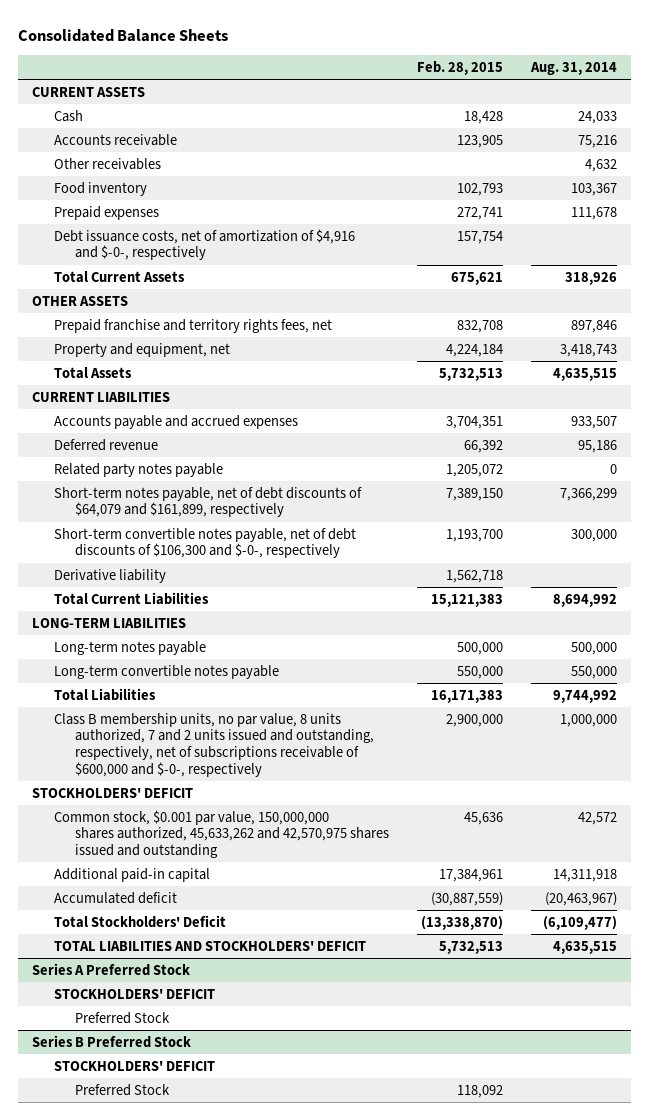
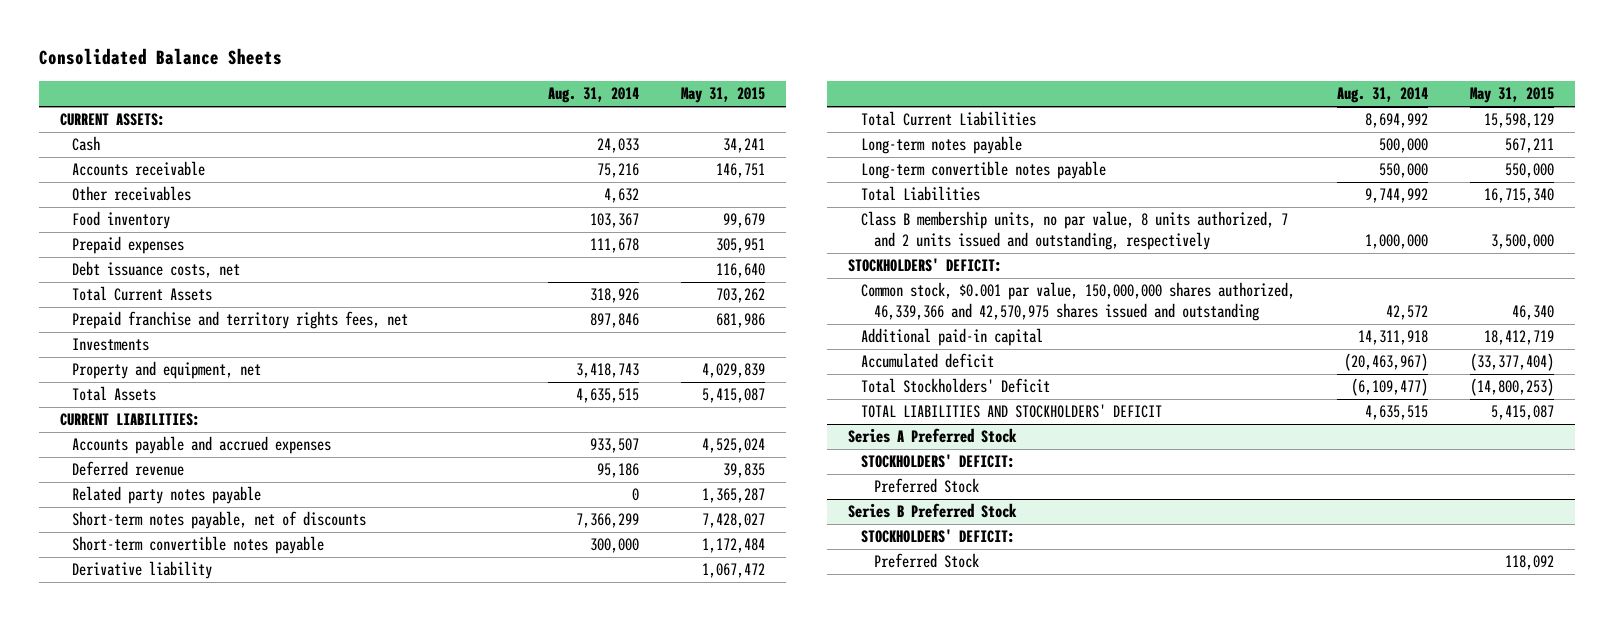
- | Feb. 28, 2015 | Aug. 31, 2014
+ | Aug. 31, 2014 | May 31, 2015
- CURRENT ASSETS
+ CURRENT ASSETS:
- Debt issuance costs, net of amortization of $4,916 and $-0-, respectively | 157,754 |
+ Debt issuance costs, net | | 116,640
- OTHER ASSETS
+ Investments
- CURRENT LIABILITIES
+ CURRENT LIABILITIES:
- Short-term notes payable, net of debt discounts of $64,079 and $161,899, respectively | 7,389,150 | 7,366,299
- Short-term convertible notes payable, net of debt discounts of $106,300 and $-0-, respectively | 1,193,700 | 300,000
+ Short-term notes payable, net of discounts | 7,366,299 | 7,428,027
+ Short-term convertible notes payable | 300,000 | 1,172,484
- LONG-TERM LIABILITIES
- Class B membership units, no par value, 8 units authorized, 7 and 2 units issued and outstanding, respectively, net of subscriptions receivable of $600,000 and $-0-, respectively | 2,900,000 | 1,000,000
- STOCKHOLDERS' DEFICIT
- Common stock, $0.001 par value, 150,000,000 shares authorized, 45,633,262 and 42,570,975 shares issued and outstanding | 45,636 | 42,572
+ Class B membership units, no par value, 8 units authorized, 7 and 2 units issued and outstanding, respectively | 1,000,000 | 3,500,000
+ STOCKHOLDERS' DEFICIT:
+ Common stock, $0.001 par value, 150,000,000 shares authorized, 46,339,366 and 42,570,975 shares issued and outstanding | 42,572 | 46,340
@ Series A Preferred Stock
- STOCKHOLDERS' DEFICIT
+ STOCKHOLDERS' DEFICIT:
@ Series B Preferred Stock
- STOCKHOLDERS' DEFICIT
+ STOCKHOLDERS' DEFICIT:

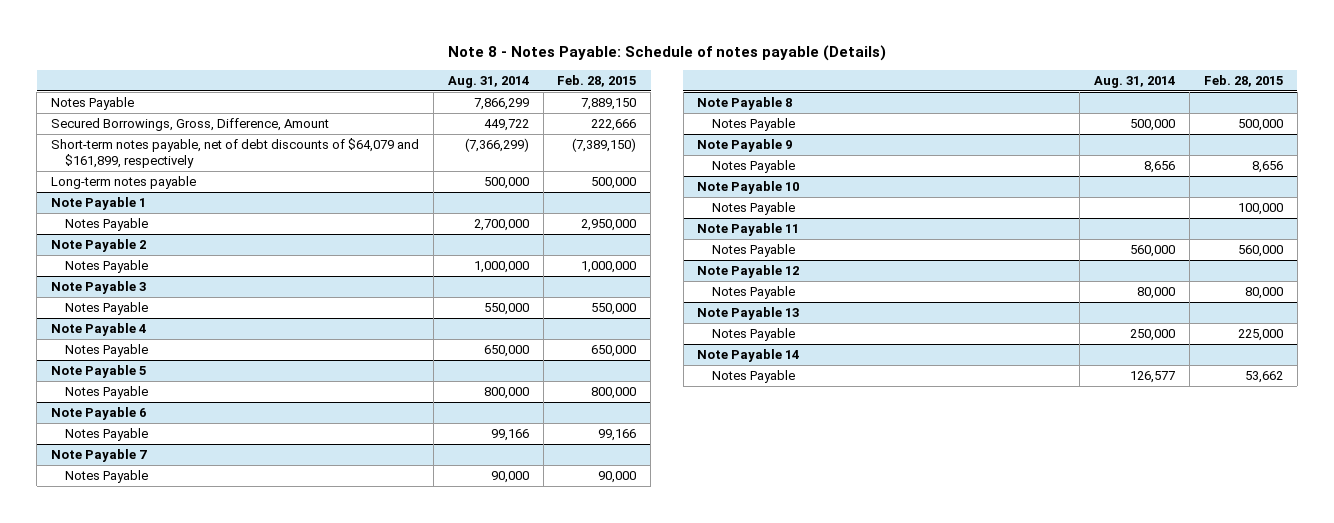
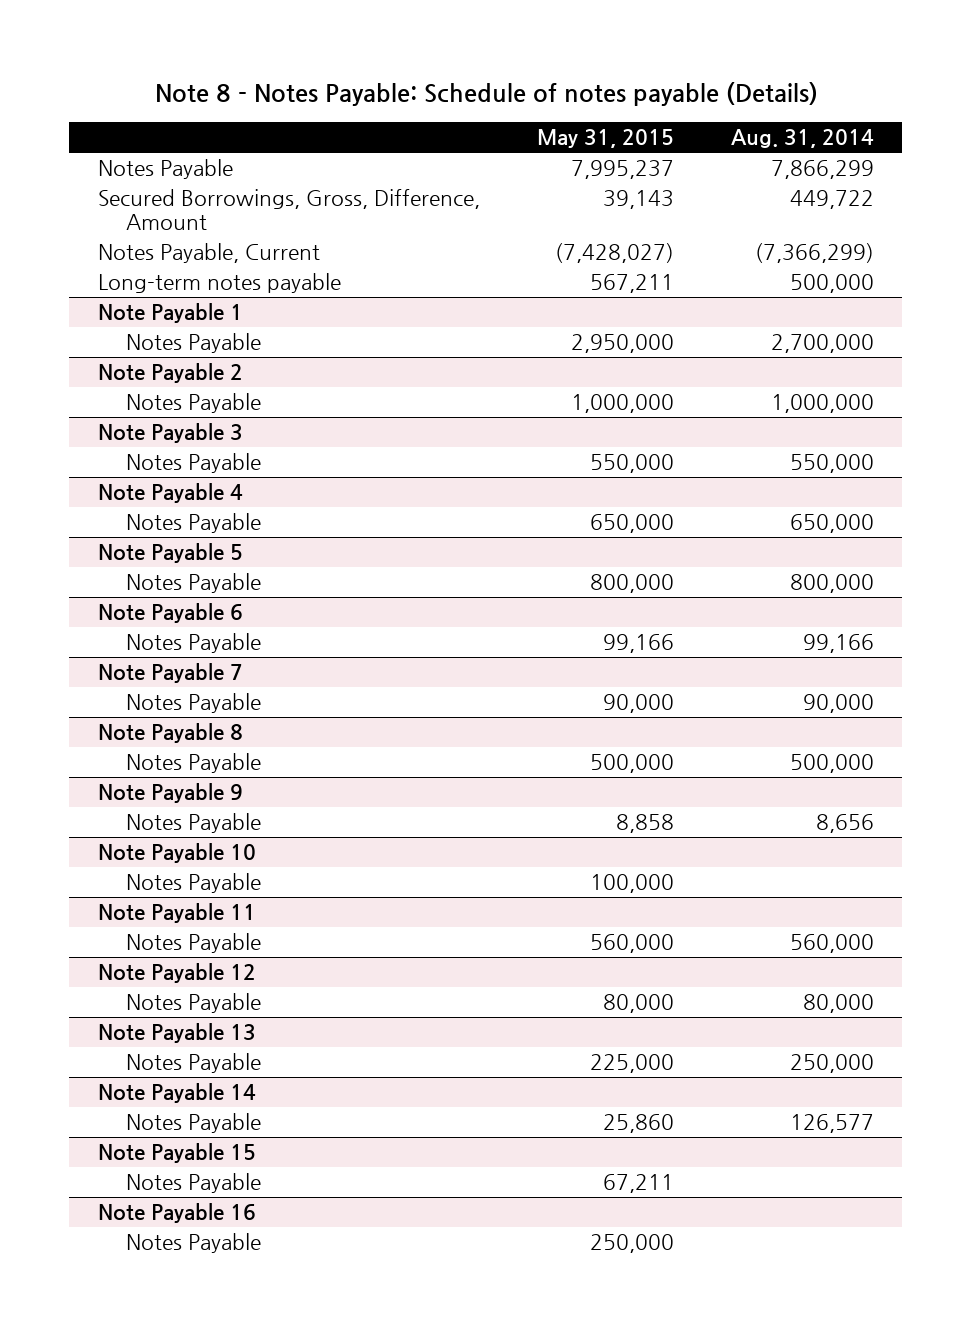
- | Aug. 31, 2014 | Feb. 28, 2015
+ | May 31, 2015 | Aug. 31, 2014
- Short-term notes payable, net of debt discounts of $64,079 and $161,899, respectively | (7,366,299) | (7,389,150)
+ Notes Payable, Current | (7,428,027) | (7,366,299)
+ Note Payable 15
+ Notes Payable | 67,211 |
+ Note Payable 16
+ Notes Payable | 250,000 |

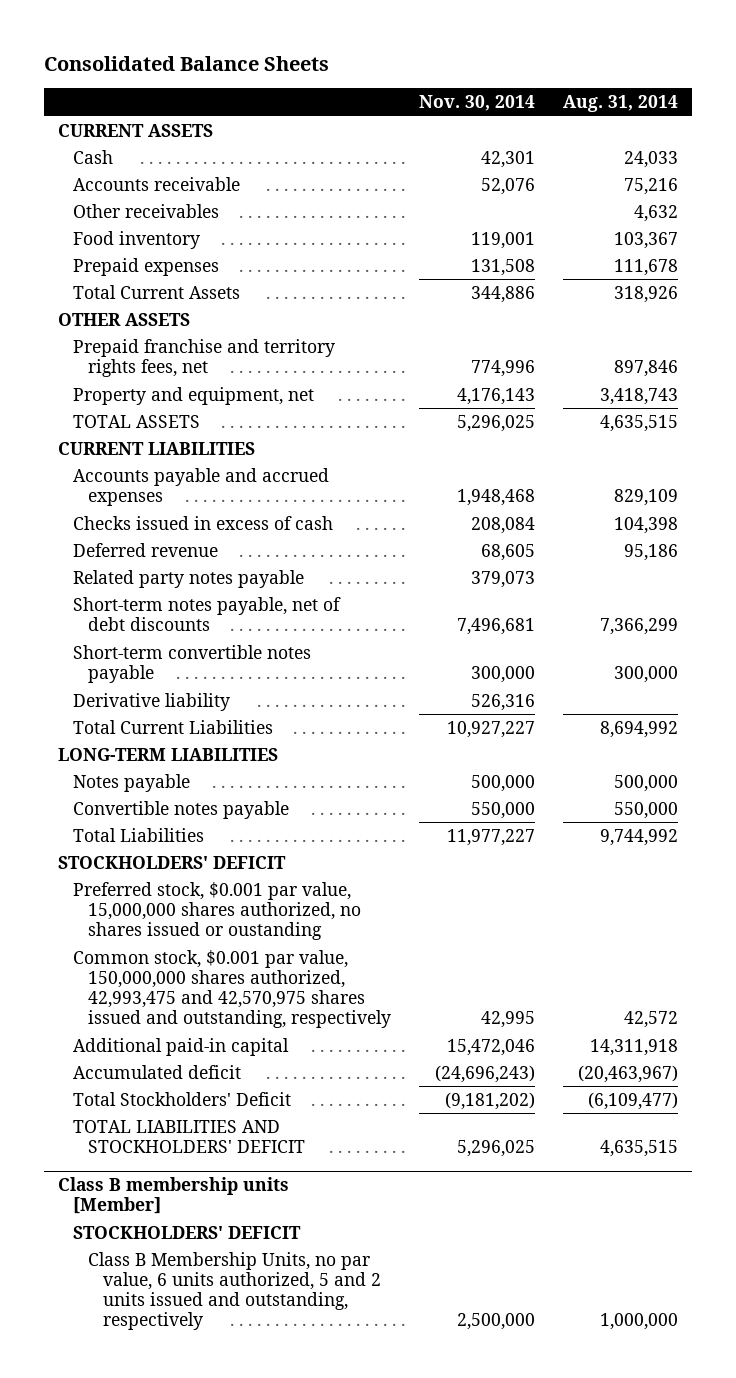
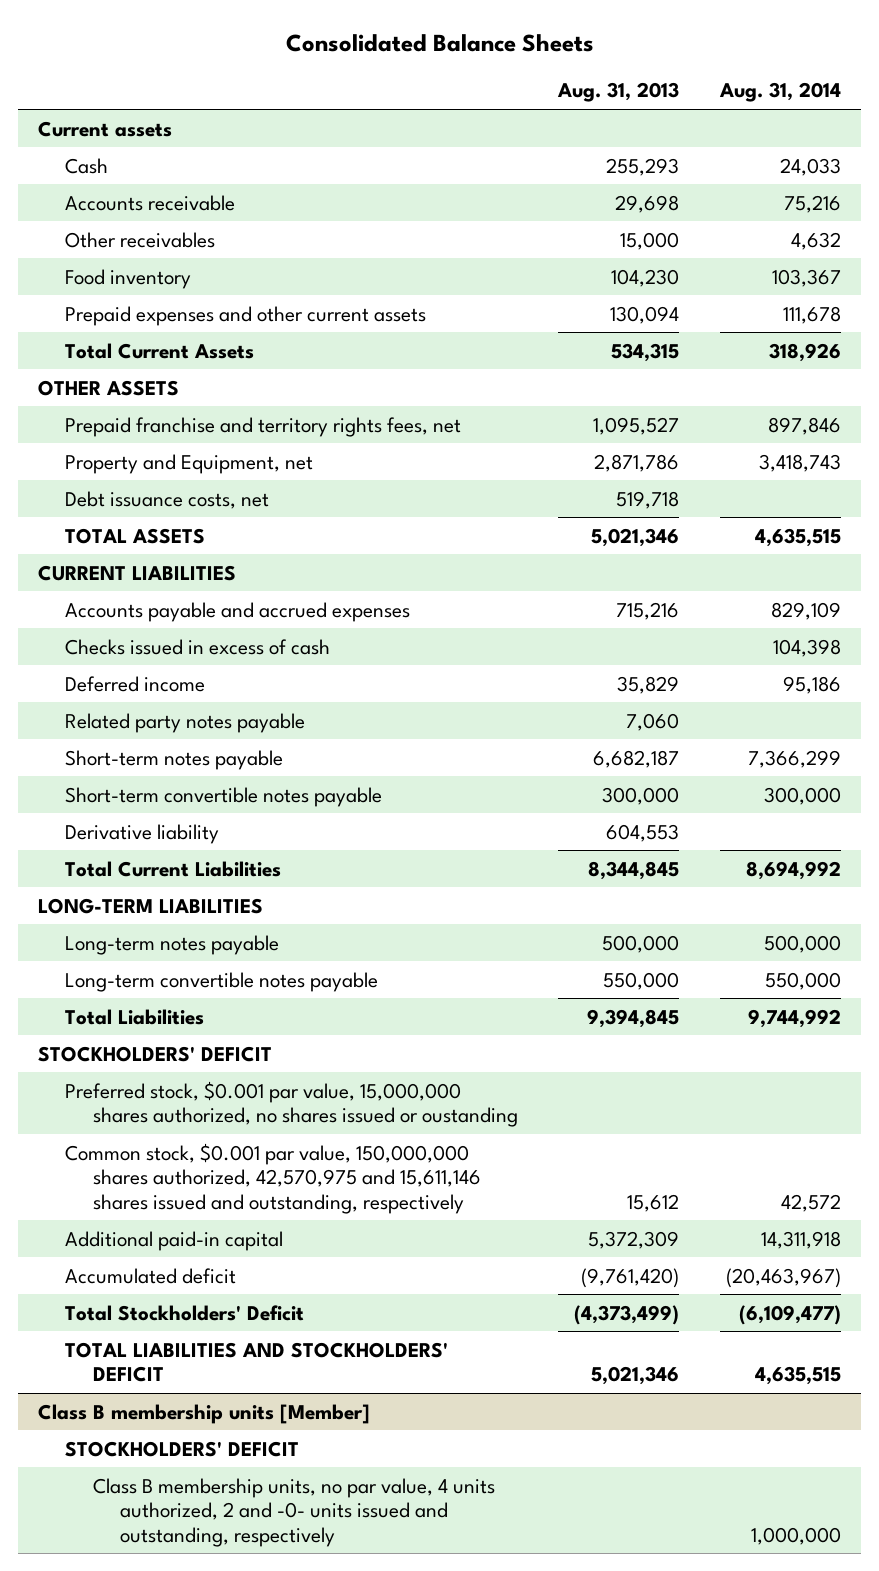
- | Nov. 30, 2014 | Aug. 31, 2014
+ | Aug. 31, 2013 | Aug. 31, 2014
- CURRENT ASSETS
+ Current assets
- Prepaid expenses | 131,508 | 111,678
+ Prepaid expenses and other current assets | 130,094 | 111,678
- Property and equipment, net | 4,176,143 | 3,418,743
+ Property and Equipment, net | 2,871,786 | 3,418,743
+ Debt issuance costs, net | 519,718 |
- Deferred revenue | 68,605 | 95,186
+ Deferred income | 35,829 | 95,186
- Short-term notes payable, net of debt discounts | 7,496,681 | 7,366,299
+ Short-term notes payable | 6,682,187 | 7,366,299
- Notes payable | 500,000 | 500,000
- Convertible notes payable | 550,000 | 550,000
+ Long-term notes payable | 500,000 | 500,000
+ Long-term convertible notes payable | 550,000 | 550,000
- Common stock, $0.001 par value, 150,000,000 shares authorized, 42,993,475 and 42,570,975 shares issued and outstanding, respectively | 42,995 | 42,572
+ Common stock, $0.001 par value, 150,000,000 shares authorized, 42,570,975 and 15,611,146 shares issued and outstanding, respectively | 15,612 | 42,572
@ Class B membership units [Member]
- Class B Membership Units, no par value, 6 units authorized, 5 and 2 units issued and outstanding, respectively | 2,500,000 | 1,000,000
+ Class B membership units, no par value, 4 units authorized, 2 and -0- units issued and outstanding, respectively | | 1,000,000

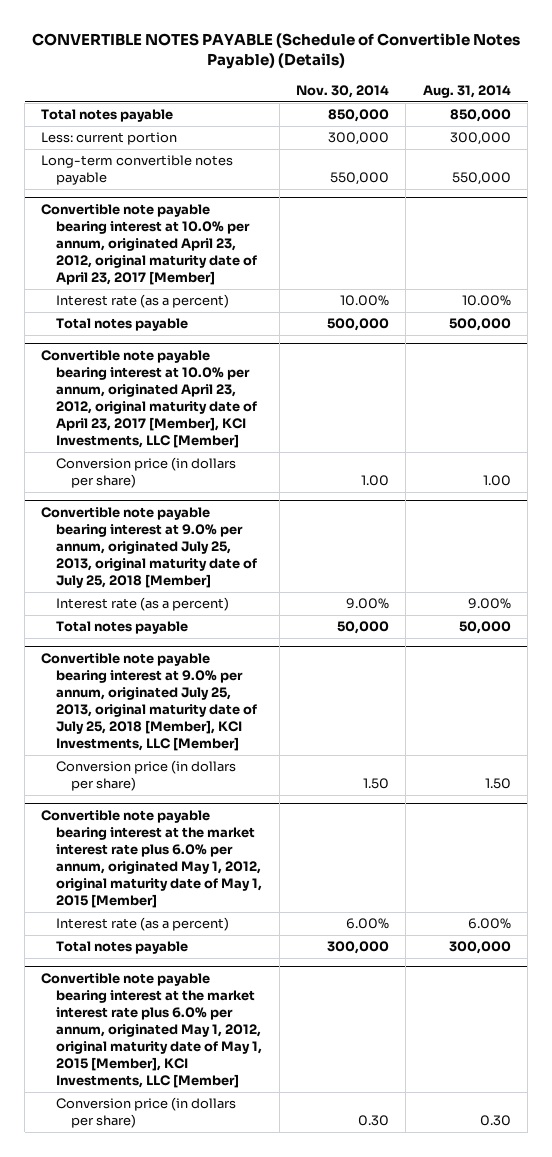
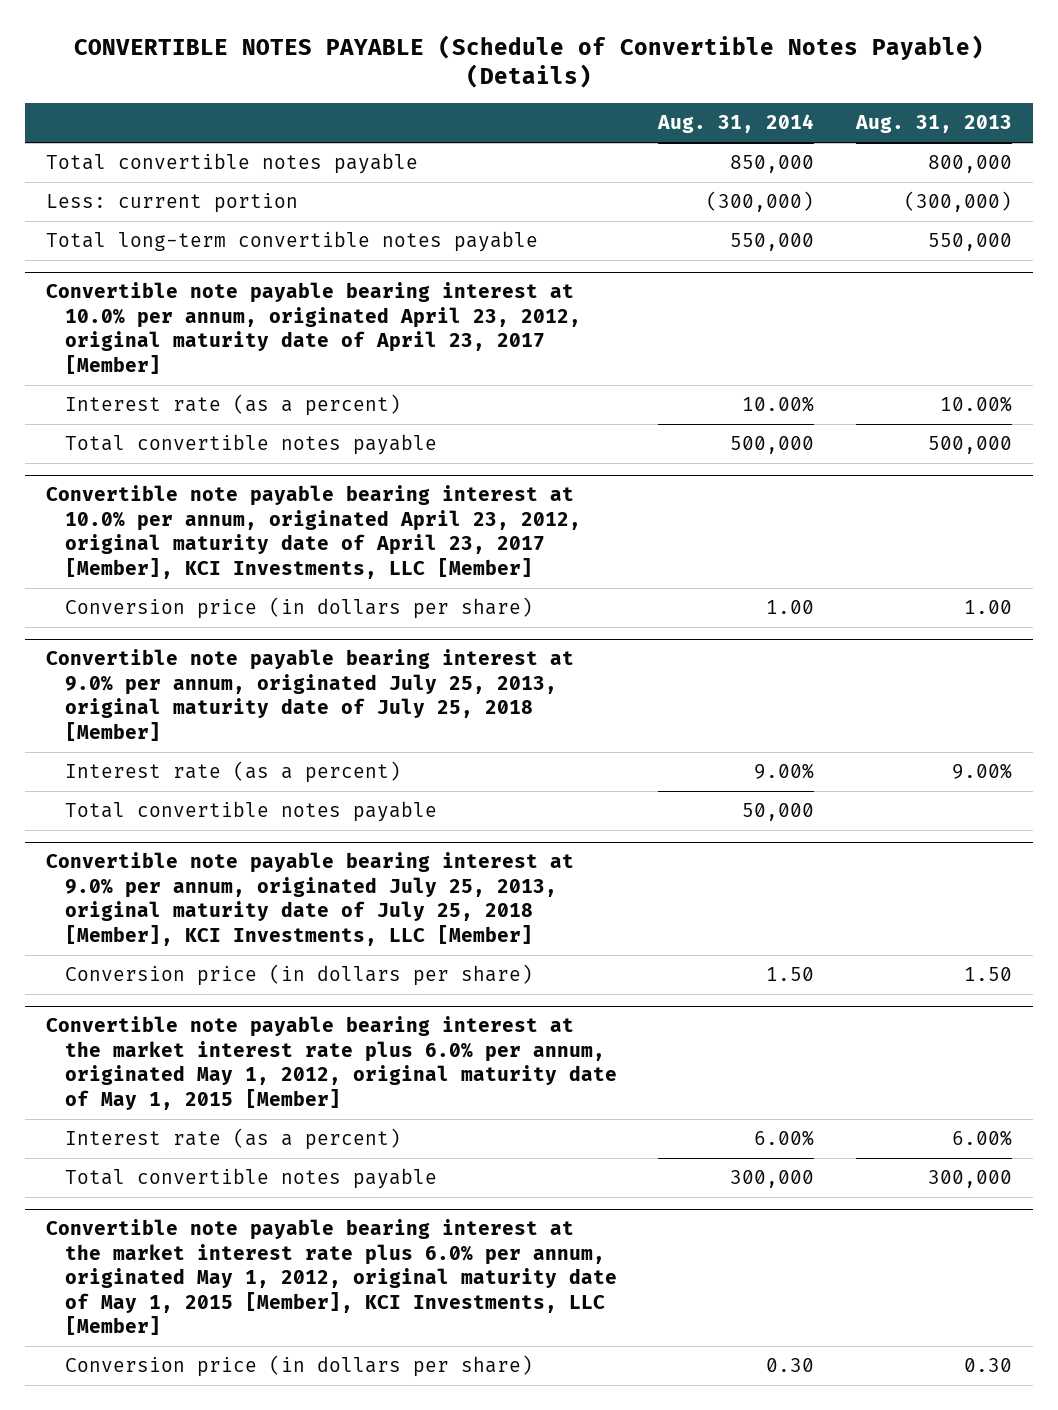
- | Nov. 30, 2014 | Aug. 31, 2014
+ | Aug. 31, 2014 | Aug. 31, 2013
- Total notes payable | 850,000 | 850,000
- Less: current portion | 300,000 | 300,000
- Long-term convertible notes payable | 550,000 | 550,000
+ Total convertible notes payable | 850,000 | 800,000
+ Less: current portion | (300,000) | (300,000)
+ Total long-term convertible notes payable | 550,000 | 550,000
@ Convertible note payable bearing interest at 10.0% per annum, originated April 23, 2012, original maturity date of April 23, 2017 [Member]
- Total notes payable | 500,000 | 500,000
+ Total convertible notes payable | 500,000 | 500,000
@ Convertible note payable bearing interest at 9.0% per annum, originated July 25, 2013, original maturity date of July 25, 2018 [Member]
- Total notes payable | 50,000 | 50,000
+ Total convertible notes payable | 50,000 |
@ Convertible note payable bearing interest at the market interest rate plus 6.0% per annum, originated May 1, 2012, original maturity date of May 1, 2015 [Member]
- Total notes payable | 300,000 | 300,000
+ Total convertible notes payable | 300,000 | 300,000

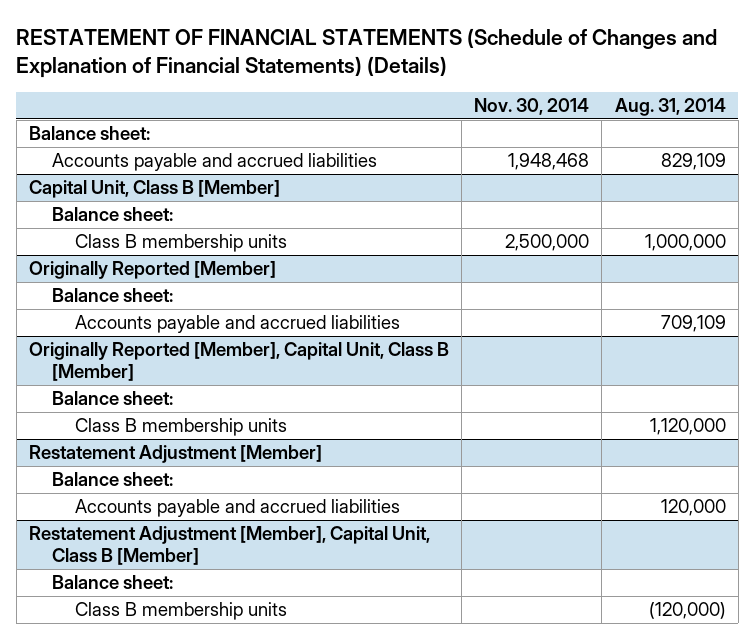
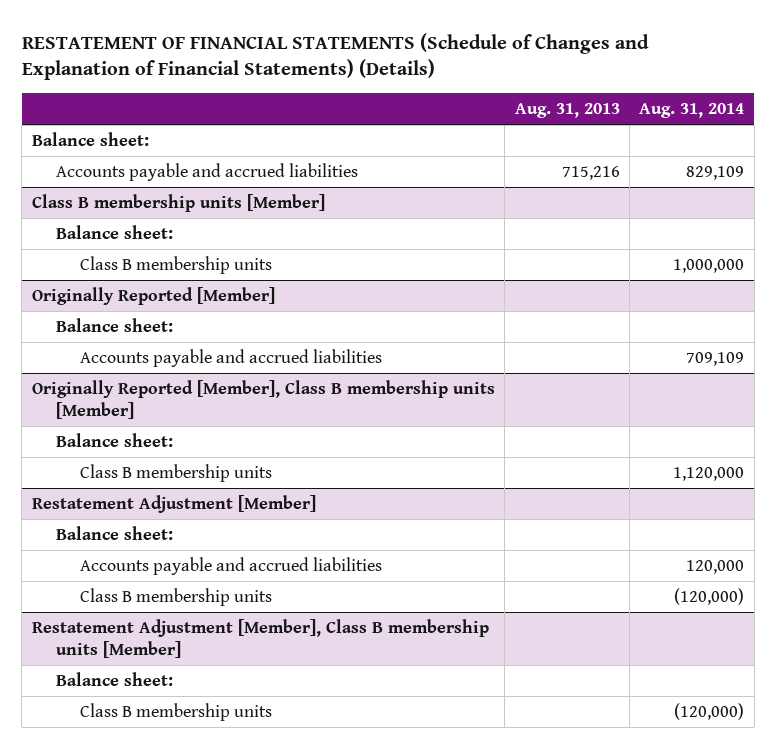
- | Nov. 30, 2014 | Aug. 31, 2014
+ | Aug. 31, 2013 | Aug. 31, 2014
- Capital Unit, Class B [Member]
+ Class B membership units [Member]
- Originally Reported [Member], Capital Unit, Class B [Member]
+ Originally Reported [Member], Class B membership units [Member]
- Restatement Adjustment [Member], Capital Unit, Class B [Member]
@ Restatement Adjustment [Member]
+ Class B membership units | | (120,000)
+ Restatement Adjustment [Member], Class B membership units [Member]

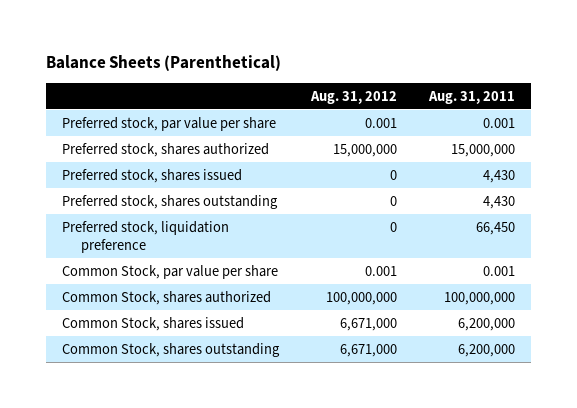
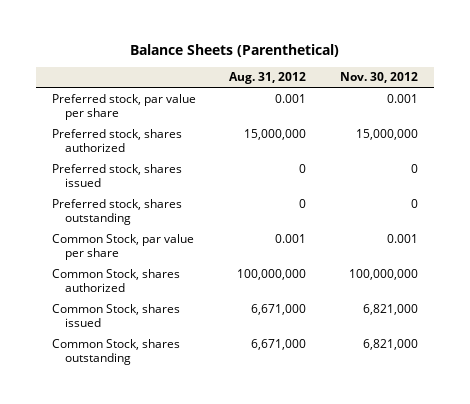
- | Aug. 31, 2012 | Aug. 31, 2011
+ | Aug. 31, 2012 | Nov. 30, 2012
- Preferred stock, liquidation preference | 0 | 66,450

